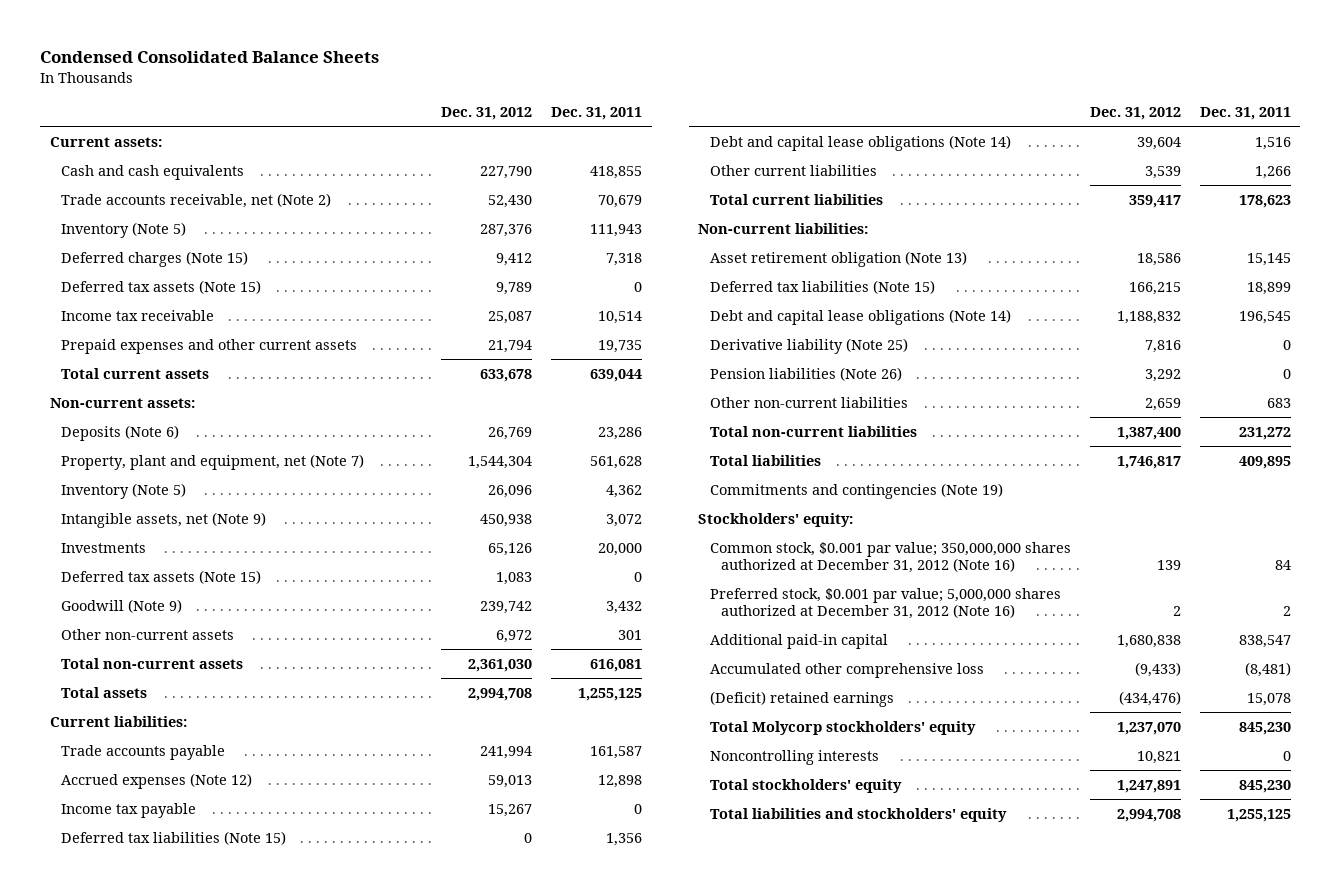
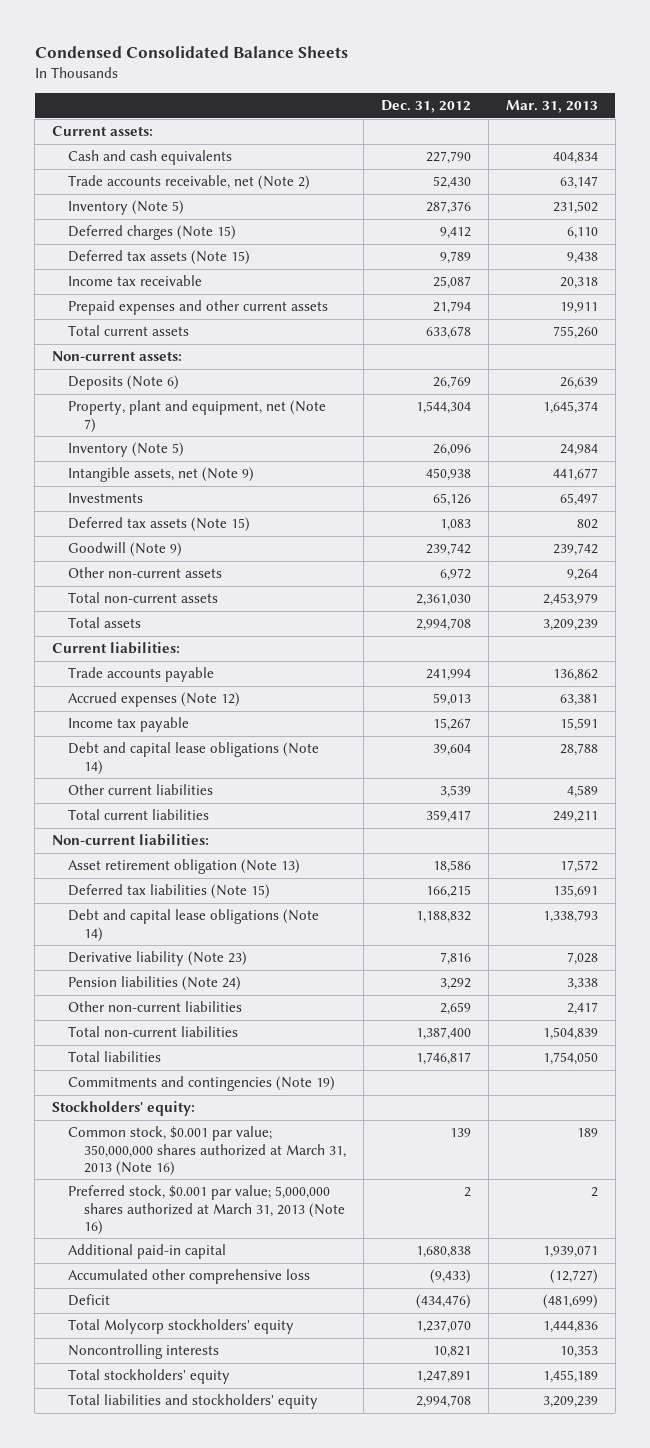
- | Dec. 31, 2012 | Dec. 31, 2011
+ | Dec. 31, 2012 | Mar. 31, 2013
- Deferred tax liabilities (Note 15) | 0 | 1,356
- Derivative liability (Note 25) | 7,816 | 0
- Pension liabilities (Note 26) | 3,292 | 0
+ Derivative liability (Note 23) | 7,816 | 7,028
+ Pension liabilities (Note 24) | 3,292 | 3,338
- Common stock, $0.001 par value; 350,000,000 shares authorized at December 31, 2012 (Note 16) | 139 | 84
- Preferred stock, $0.001 par value; 5,000,000 shares authorized at December 31, 2012 (Note 16) | 2 | 2
+ Common stock, $0.001 par value; 350,000,000 shares authorized at March 31, 2013 (Note 16) | 139 | 189
+ Preferred stock, $0.001 par value; 5,000,000 shares authorized at March 31, 2013 (Note 16) | 2 | 2
- (Deficit) retained earnings | (434,476) | 15,078
+ Deficit | (434,476) | (481,699)

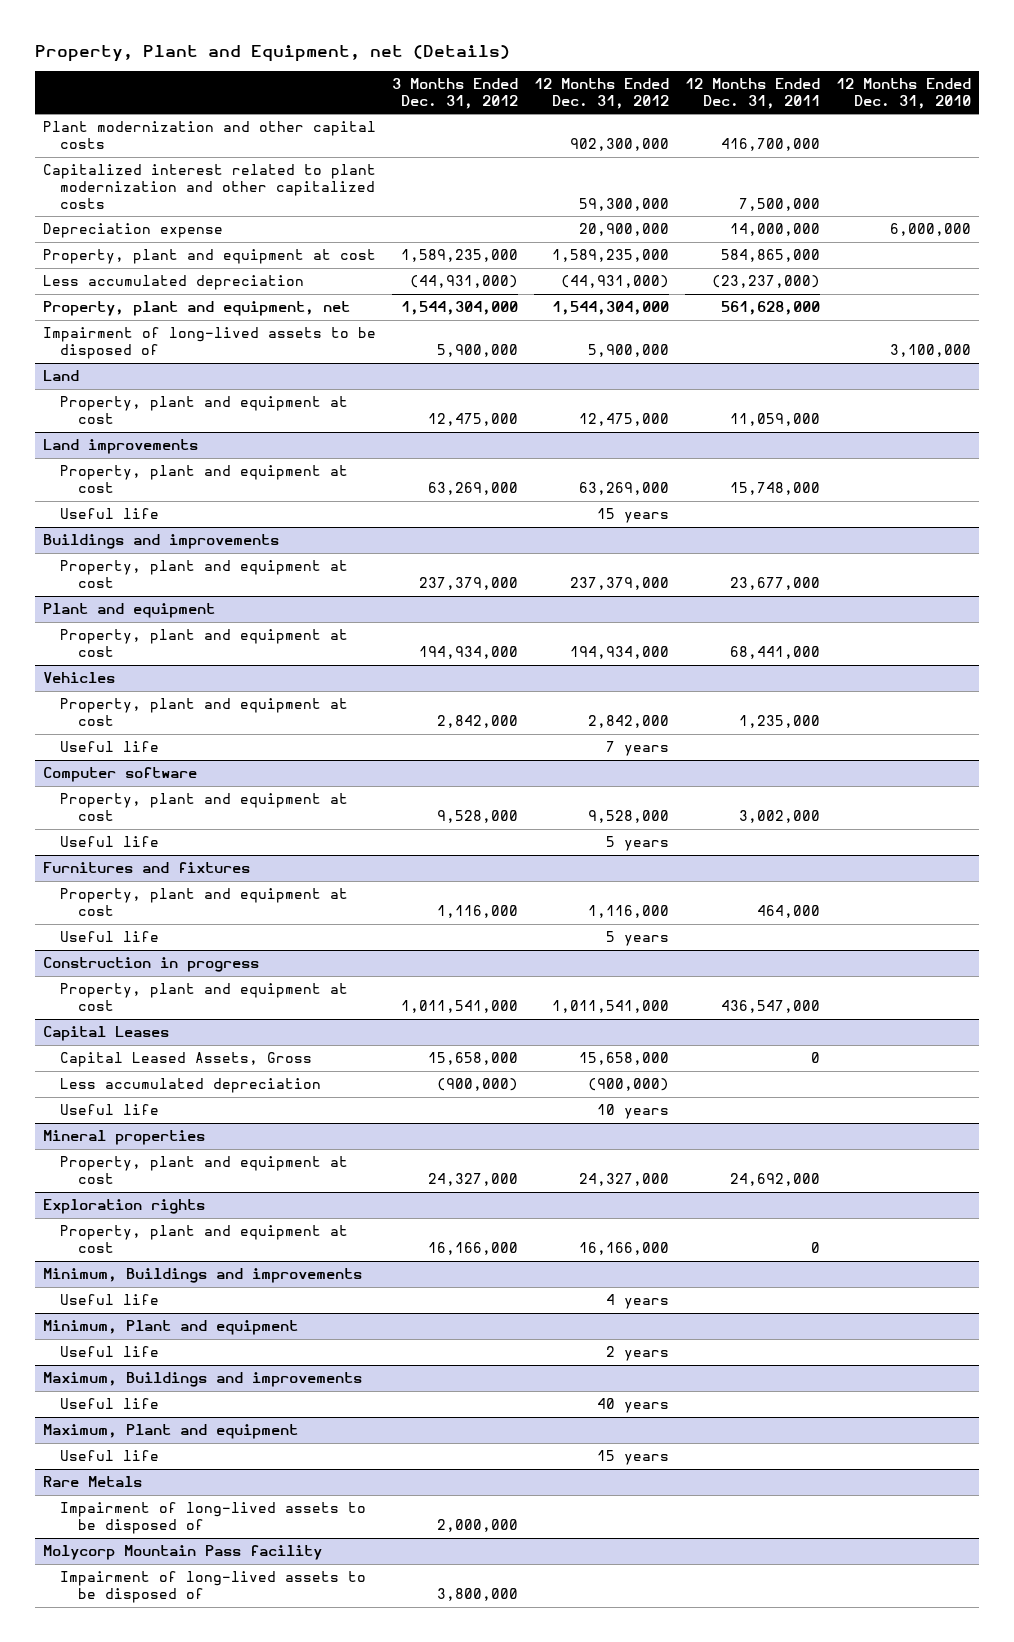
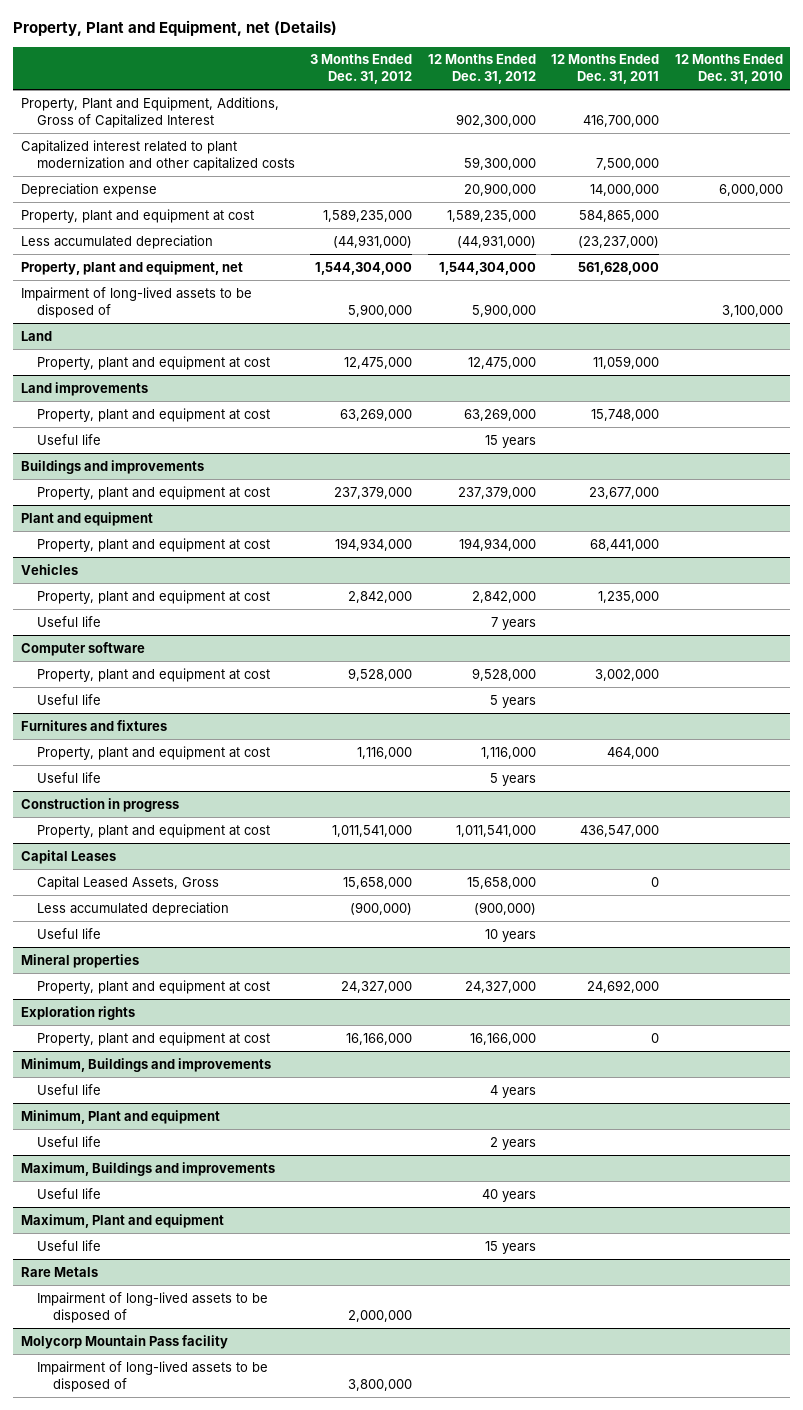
- Plant modernization and other capital costs | | 902,300,000 | 416,700,000 |
+ Property, Plant and Equipment, Additions, Gross of Capitalized Interest | | 902,300,000 | 416,700,000 |

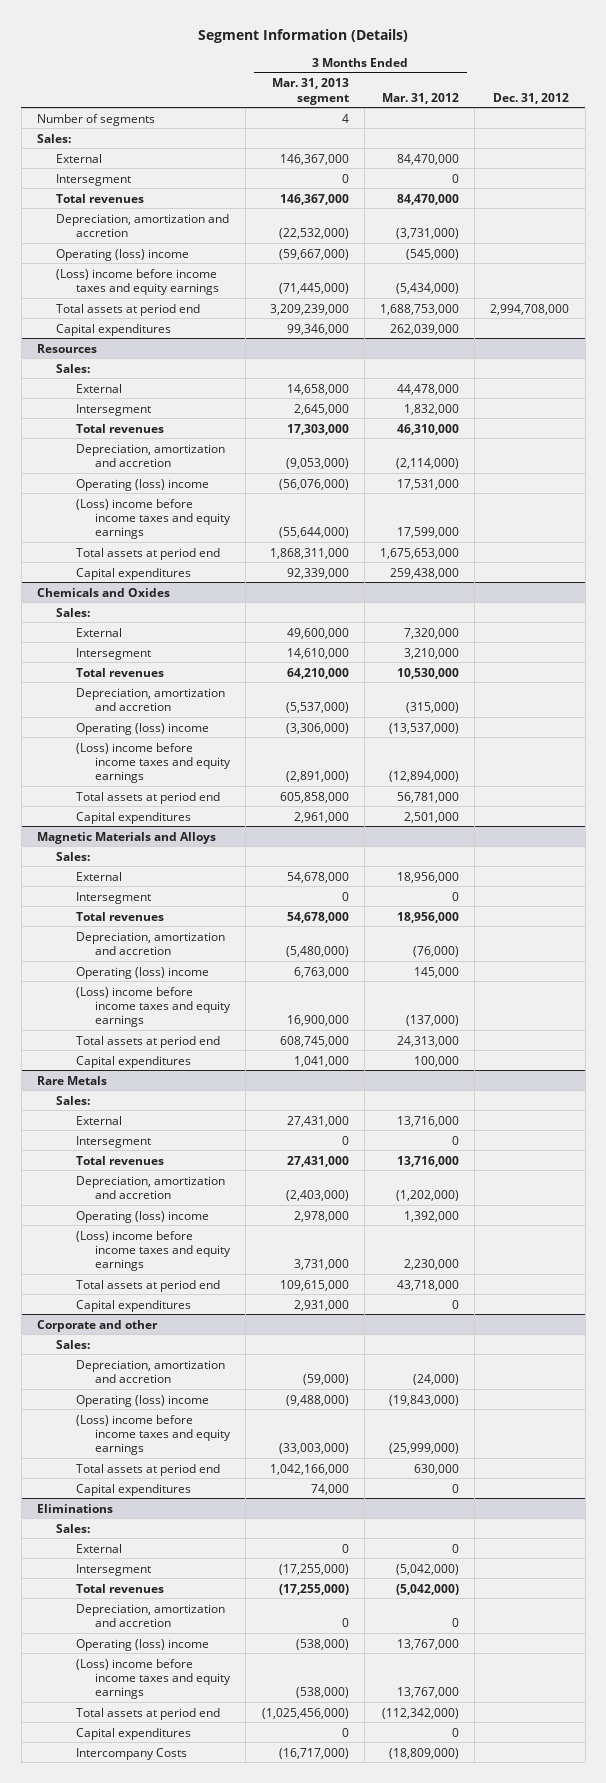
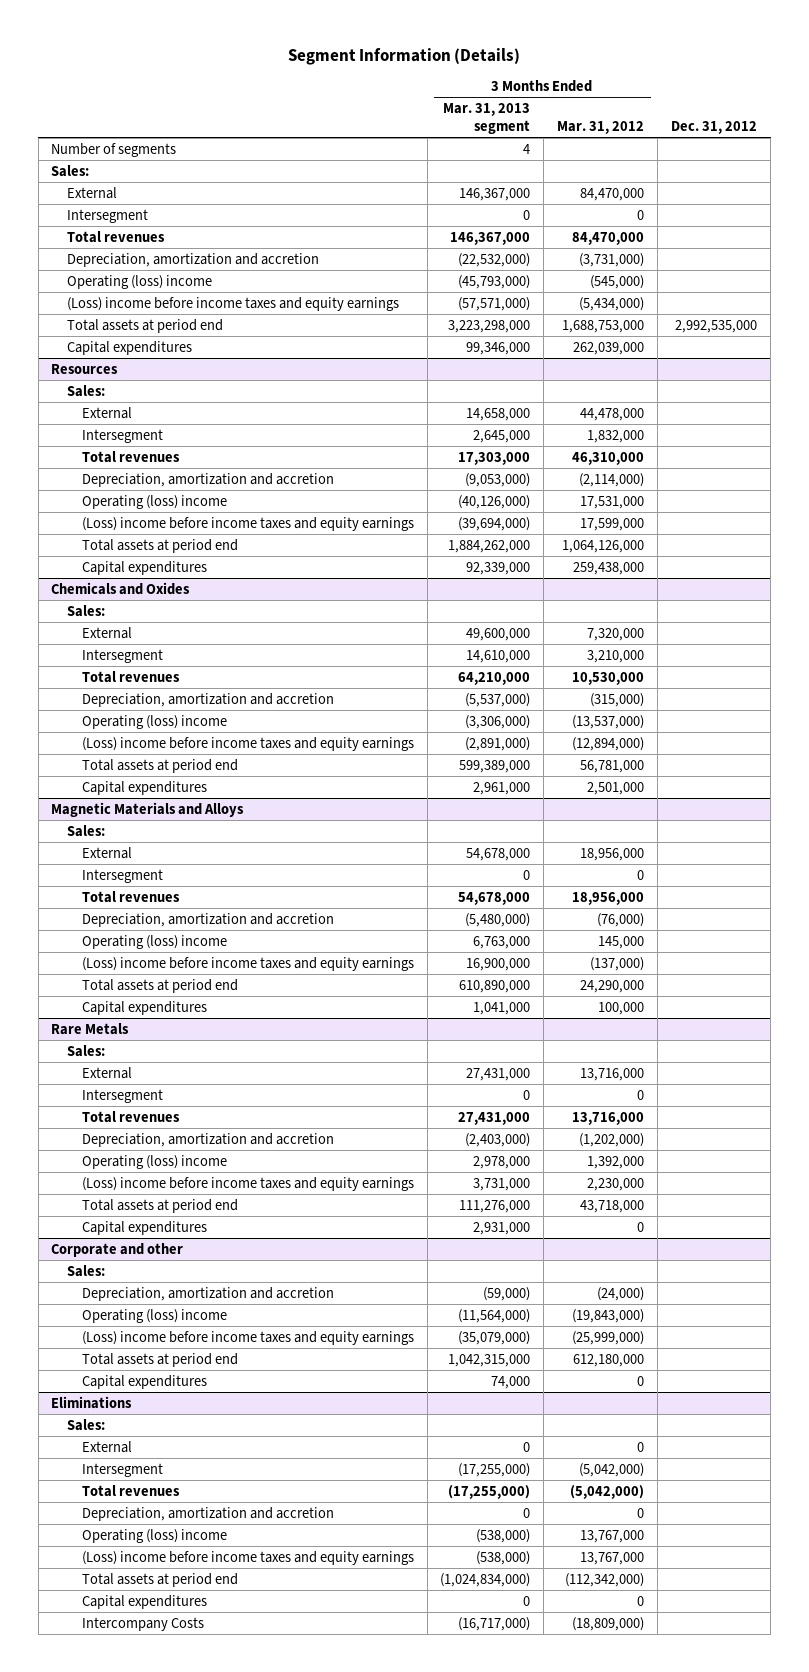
- Operating (loss) income | (59,667,000) | (545,000) |
- (Loss) income before income taxes and equity earnings | (71,445,000) | (5,434,000) |
- Total assets at period end | 3,209,239,000 | 1,688,753,000 | 2,994,708,000
+ Operating (loss) income | (45,793,000) | (545,000) |
+ (Loss) income before income taxes and equity earnings | (57,571,000) | (5,434,000) |
+ Total assets at period end | 3,223,298,000 | 1,688,753,000 | 2,992,535,000
@ Resources
- Operating (loss) income | (56,076,000) | 17,531,000 |
- (Loss) income before income taxes and equity earnings | (55,644,000) | 17,599,000 |
- Total assets at period end | 1,868,311,000 | 1,675,653,000 |
+ Operating (loss) income | (40,126,000) | 17,531,000 |
+ (Loss) income before income taxes and equity earnings | (39,694,000) | 17,599,000 |
+ Total assets at period end | 1,884,262,000 | 1,064,126,000 |
@ Chemicals and Oxides
- Total assets at period end | 605,858,000 | 56,781,000 |
+ Total assets at period end | 599,389,000 | 56,781,000 |
@ Magnetic Materials and Alloys
- Total assets at period end | 608,745,000 | 24,313,000 |
+ Total assets at period end | 610,890,000 | 24,290,000 |
@ Rare Metals
- Total assets at period end | 109,615,000 | 43,718,000 |
+ Total assets at period end | 111,276,000 | 43,718,000 |
@ Corporate and other
- Operating (loss) income | (9,488,000) | (19,843,000) |
- (Loss) income before income taxes and equity earnings | (33,003,000) | (25,999,000) |
- Total assets at period end | 1,042,166,000 | 630,000 |
+ Operating (loss) income | (11,564,000) | (19,843,000) |
+ (Loss) income before income taxes and equity earnings | (35,079,000) | (25,999,000) |
+ Total assets at period end | 1,042,315,000 | 612,180,000 |
@ Eliminations
- Total assets at period end | (1,025,456,000) | (112,342,000) |
+ Total assets at period end | (1,024,834,000) | (112,342,000) |

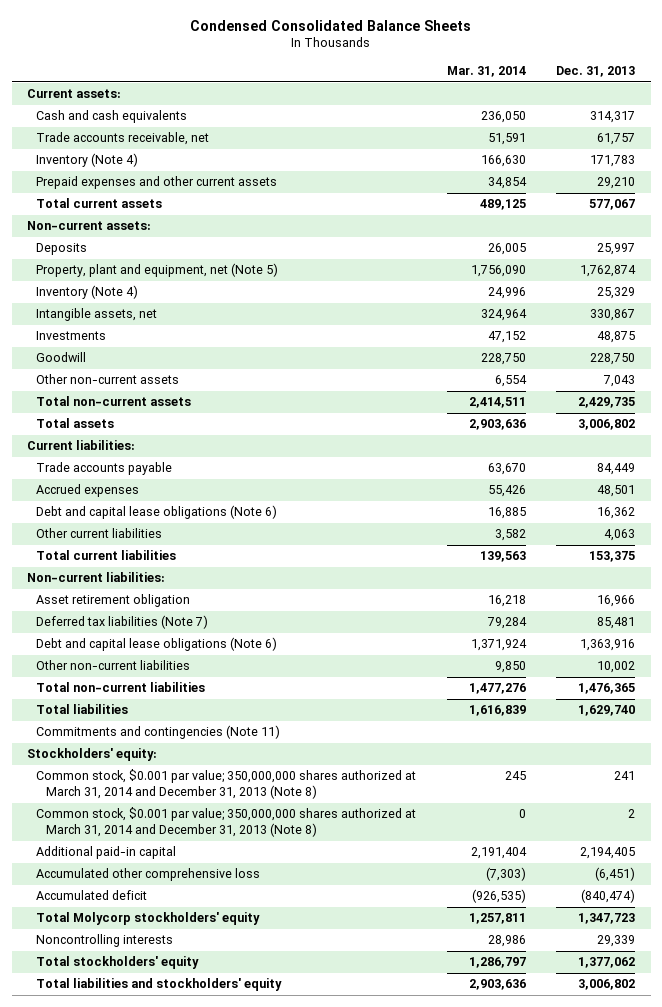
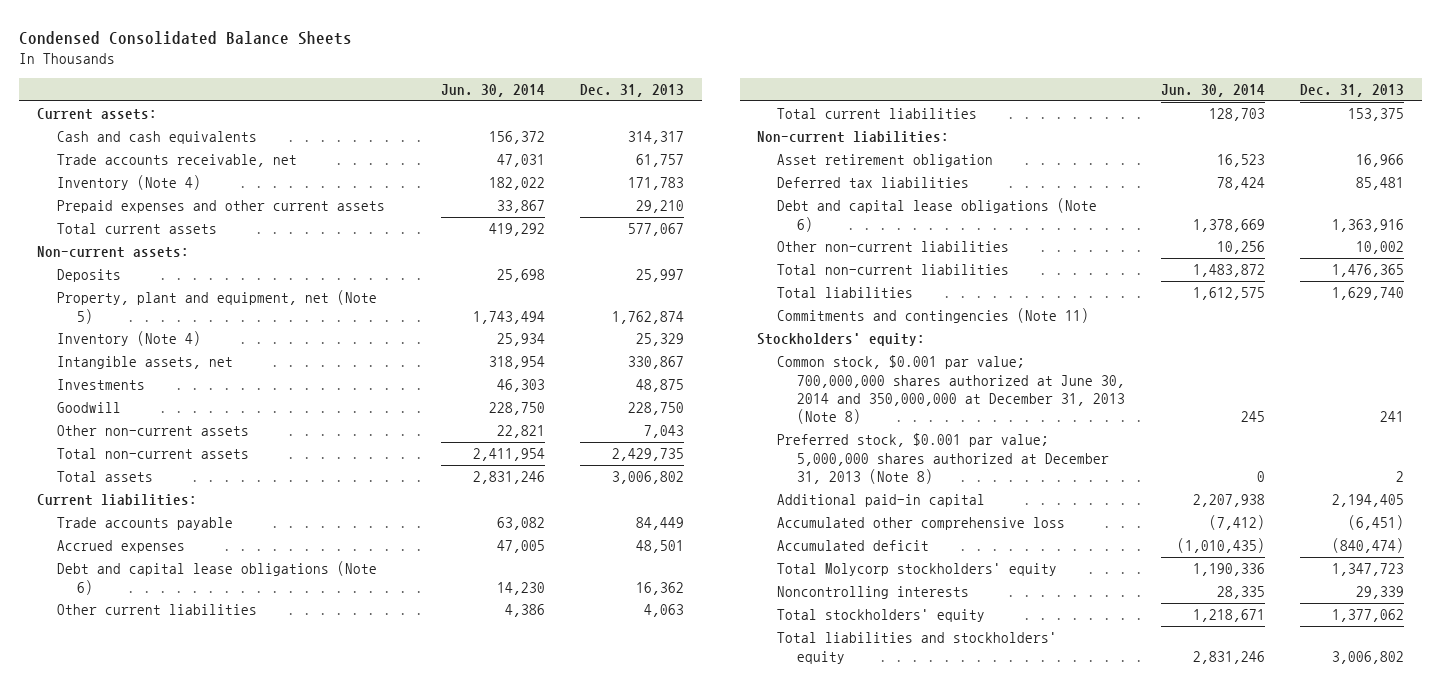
- | Mar. 31, 2014 | Dec. 31, 2013
+ | Jun. 30, 2014 | Dec. 31, 2013
- Deferred tax liabilities (Note 7) | 79,284 | 85,481
+ Deferred tax liabilities | 78,424 | 85,481
- Common stock, $0.001 par value; 350,000,000 shares authorized at March 31, 2014 and December 31, 2013 (Note 8) | 245 | 241
- Common stock, $0.001 par value; 350,000,000 shares authorized at March 31, 2014 and December 31, 2013 (Note 8) | 0 | 2
+ Common stock, $0.001 par value; 700,000,000 shares authorized at June 30, 2014 and 350,000,000 at December 31, 2013 (Note 8) | 245 | 241
+ Preferred stock, $0.001 par value; 5,000,000 shares authorized at December 31, 2013 (Note 8) | 0 | 2

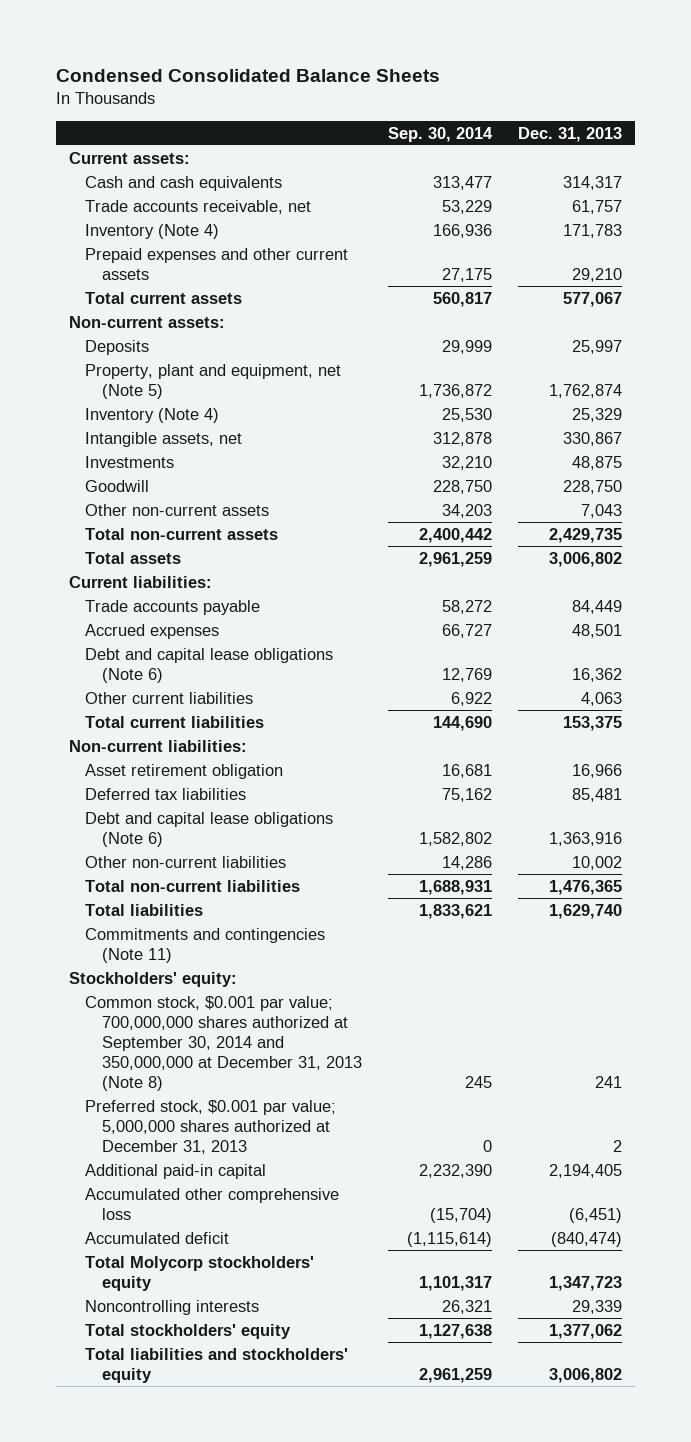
- | Jun. 30, 2014 | Dec. 31, 2013
+ | Sep. 30, 2014 | Dec. 31, 2013
- Common stock, $0.001 par value; 700,000,000 shares authorized at June 30, 2014 and 350,000,000 at December 31, 2013 (Note 8) | 245 | 241
- Preferred stock, $0.001 par value; 5,000,000 shares authorized at December 31, 2013 (Note 8) | 0 | 2
+ Common stock, $0.001 par value; 700,000,000 shares authorized at September 30, 2014 and 350,000,000 at December 31, 2013 (Note 8) | 245 | 241
+ Preferred stock, $0.001 par value; 5,000,000 shares authorized at December 31, 2013 | 0 | 2

